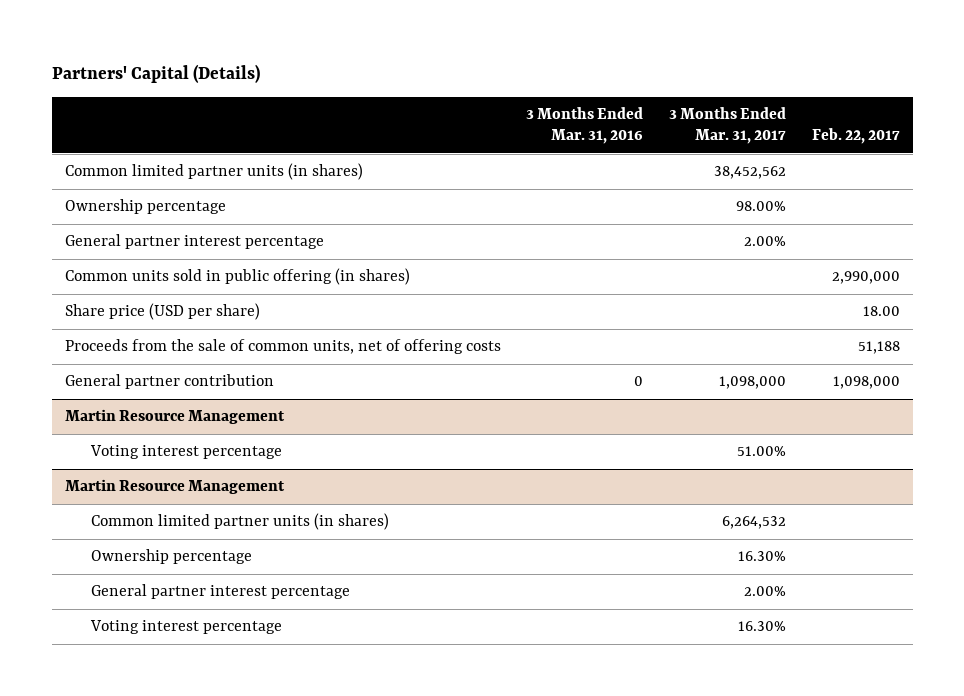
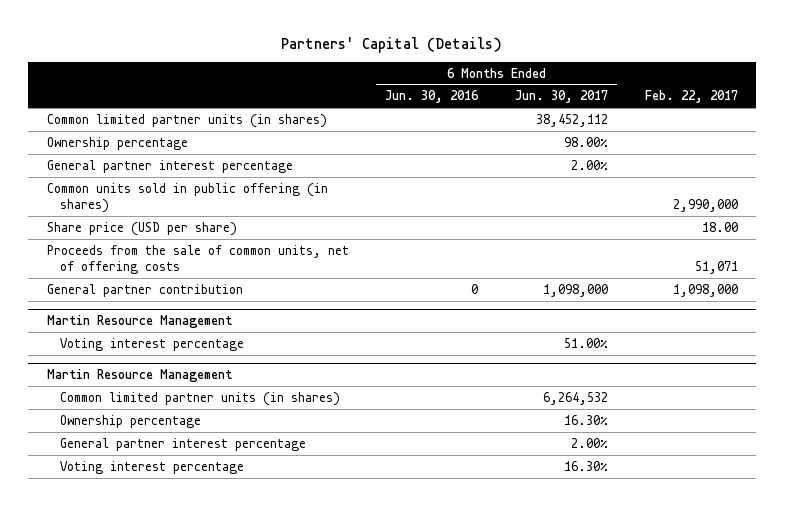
- | 3 Months Ended Mar. 31, 2016 | 3 Months Ended Mar. 31, 2017 | Feb. 22, 2017
+ | 6 Months Ended Jun. 30, 2016 | 6 Months Ended Jun. 30, 2017 | Feb. 22, 2017
- Proceeds from the sale of common units, net of offering costs | | | 51,188
+ Proceeds from the sale of common units, net of offering costs | | | 51,071

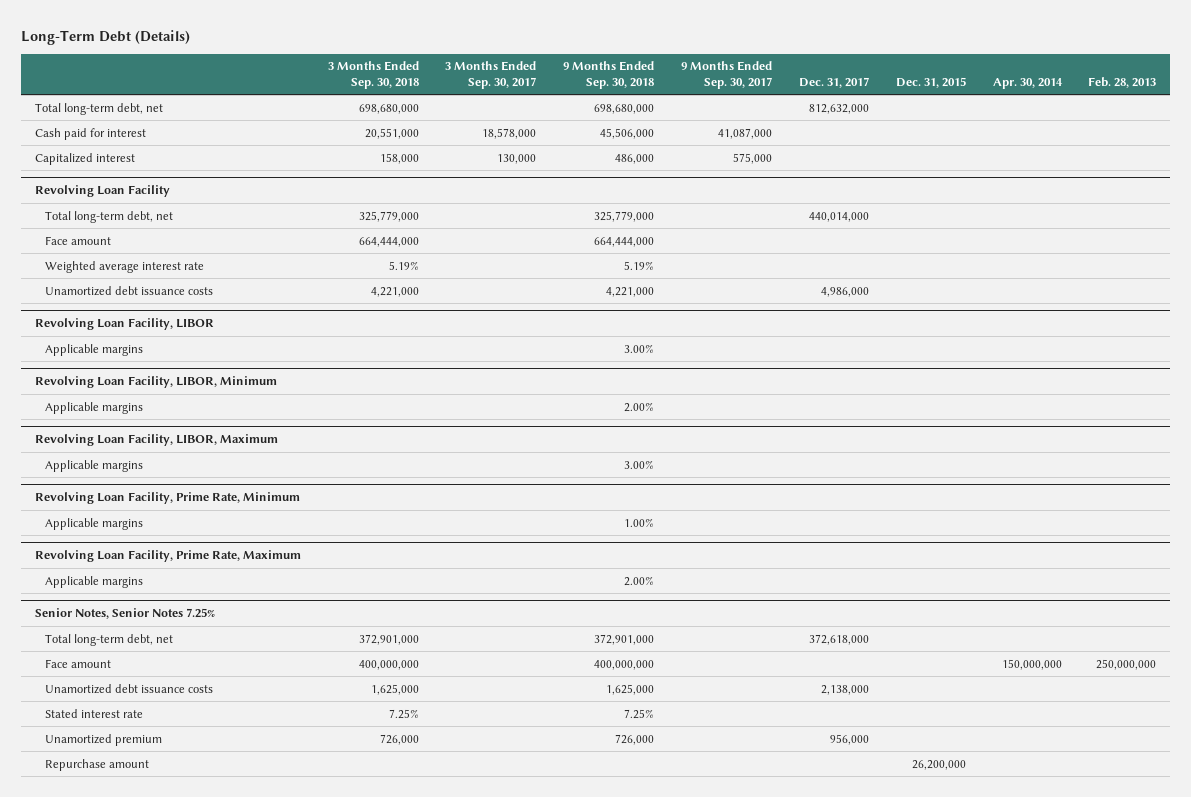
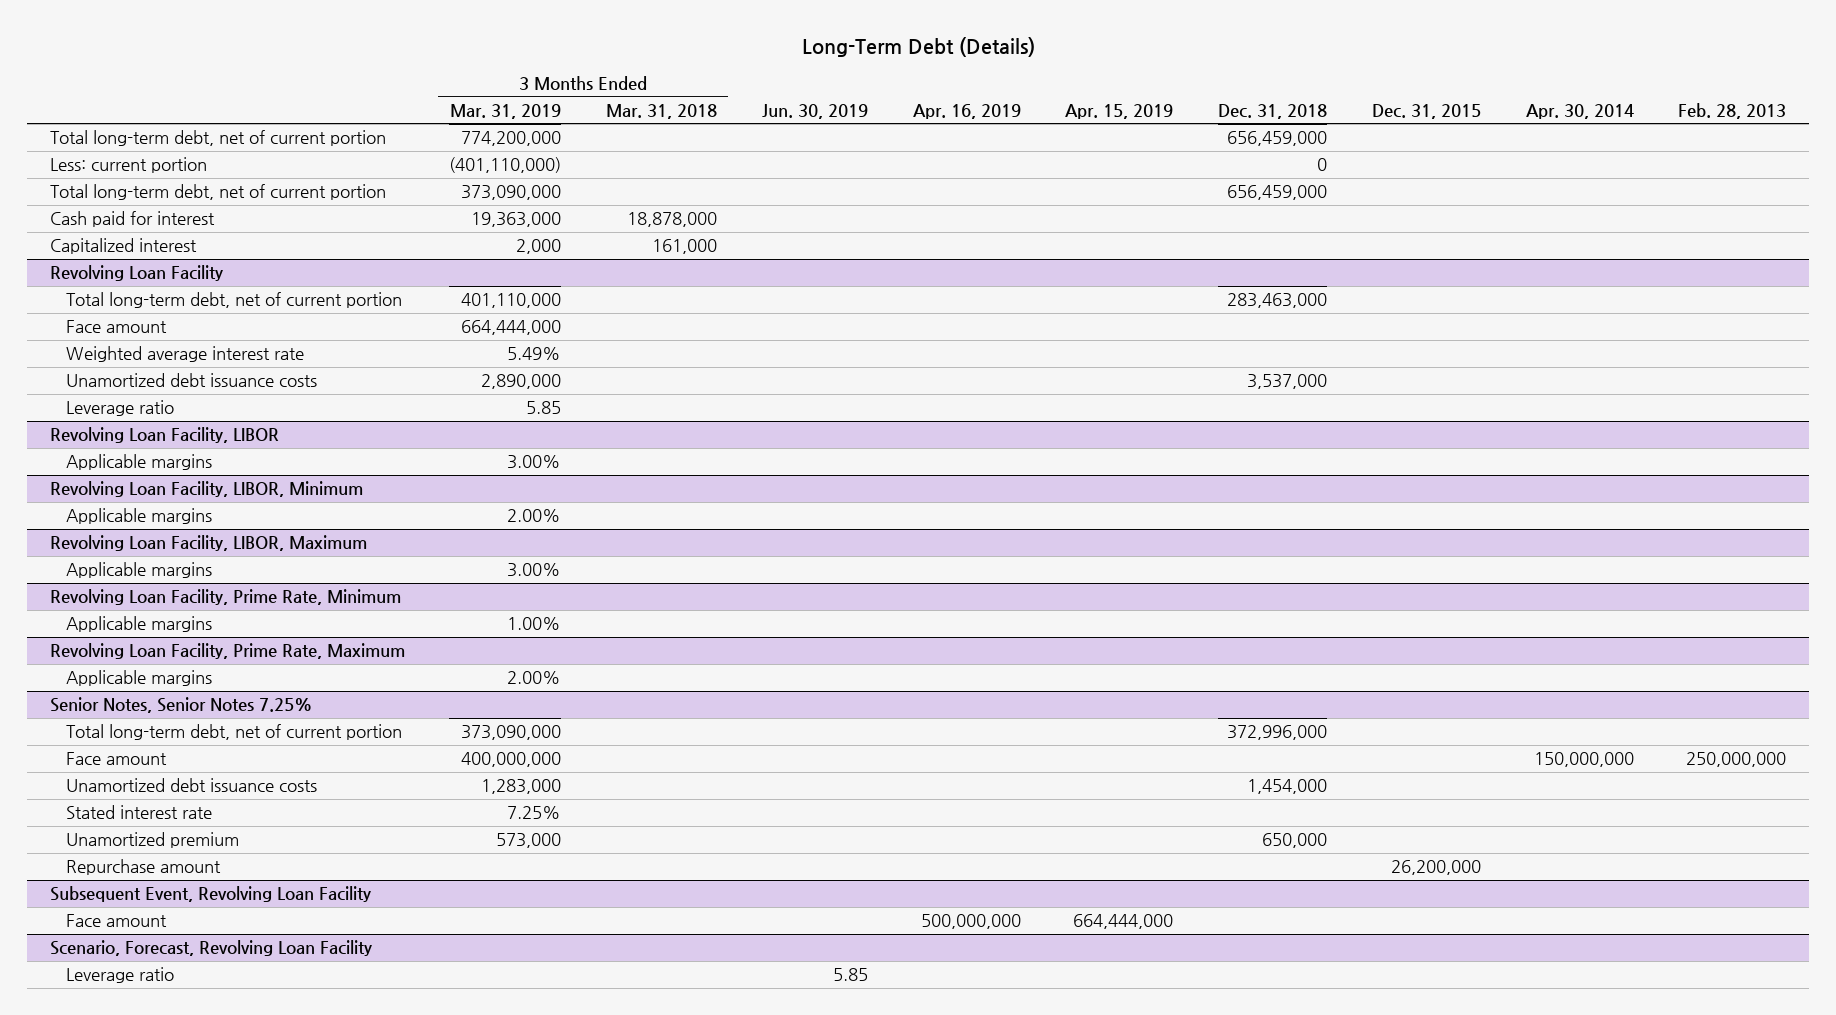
- | 3 Months Ended Sep. 30, 2018 | 3 Months Ended Sep. 30, 2017 | 9 Months Ended Sep. 30, 2018 | 9 Months Ended Sep. 30, 2017 | Dec. 31, 2017 | Dec. 31, 2015 | Apr. 30, 2014 | Feb. 28, 2013
+ | 3 Months Ended Mar. 31, 2019 | 3 Months Ended Mar. 31, 2018 | Jun. 30, 2019 | Apr. 16, 2019 | Apr. 15, 2019 | Dec. 31, 2018 | Dec. 31, 2015 | Apr. 30, 2014 | Feb. 28, 2013
- Total long-term debt, net | 698,680,000 | | 698,680,000 | | 812,632,000 | | |
+ Total long-term debt, net of current portion | 774,200,000 | | | | | 656,459,000 | | |
+ Less: current portion | (401,110,000) | | | | | 0 | | |
+ Total long-term debt, net of current portion | 373,090,000 | | | | | 656,459,000 | | |
@ Revolving Loan Facility
- Total long-term debt, net | 325,779,000 | | 325,779,000 | | 440,014,000 | | |
+ Total long-term debt, net of current portion | 401,110,000 | | | | | 283,463,000 | | |
+ Leverage ratio | 5.85 | | | | | | | |
@ Senior Notes, Senior Notes 7.25%
- Total long-term debt, net | 372,901,000 | | 372,901,000 | | 372,618,000 | | |
+ Total long-term debt, net of current portion | 373,090,000 | | | | | 372,996,000 | | |
+ Subsequent Event, Revolving Loan Facility
+ Face amount | | | | 500,000,000 | 664,444,000 | | | |
+ Scenario, Forecast, Revolving Loan Facility
+ Leverage ratio | | | 5.85 | | | | | |

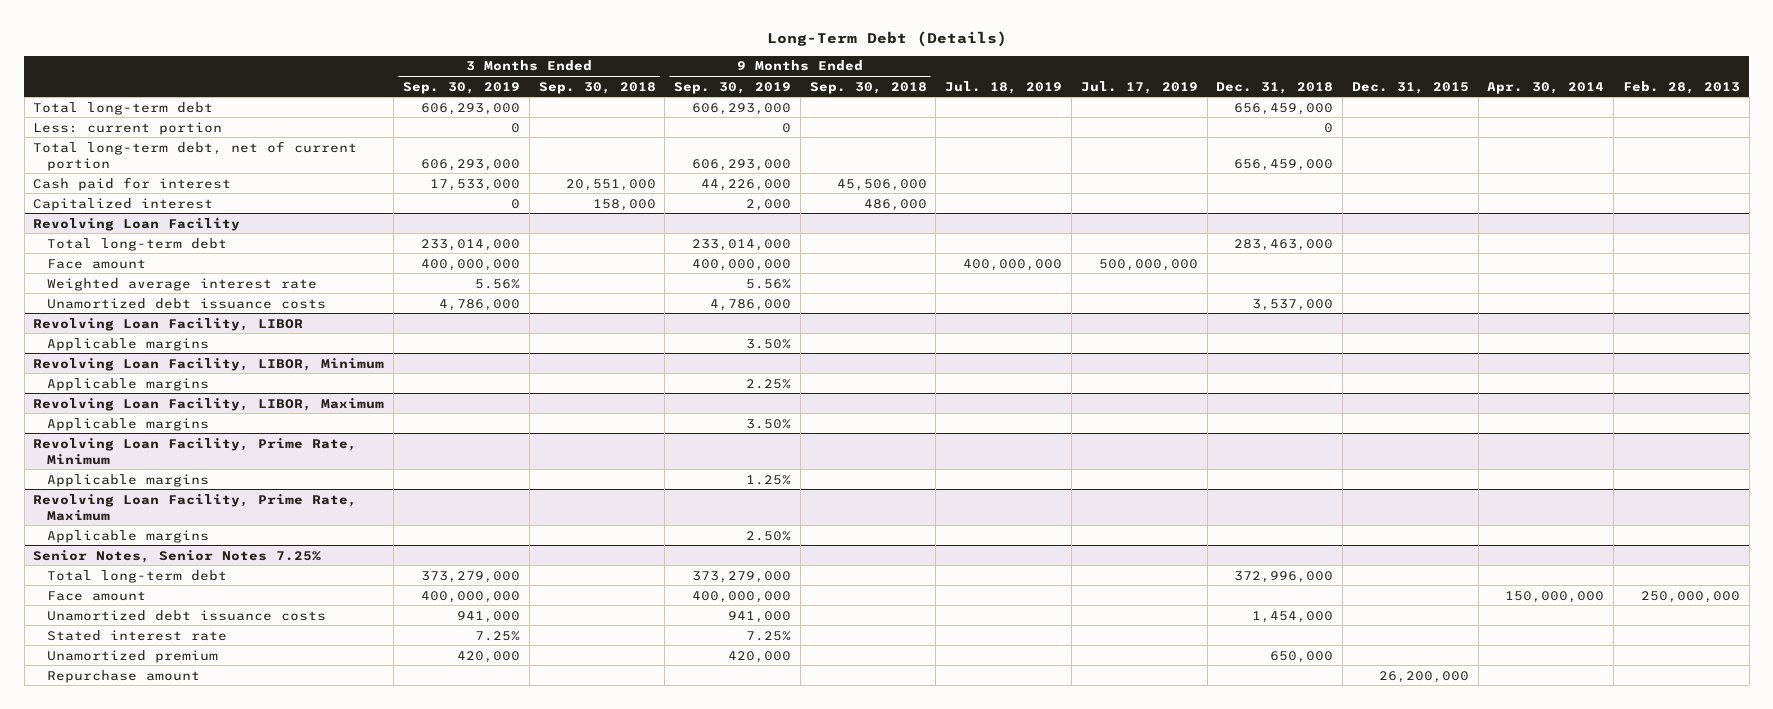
- | 3 Months Ended Mar. 31, 2019 | 3 Months Ended Mar. 31, 2018 | Jun. 30, 2019 | Apr. 16, 2019 | Apr. 15, 2019 | Dec. 31, 2018 | Dec. 31, 2015 | Apr. 30, 2014 | Feb. 28, 2013
+ | 3 Months Ended Sep. 30, 2019 | 3 Months Ended Sep. 30, 2018 | 9 Months Ended Sep. 30, 2019 | 9 Months Ended Sep. 30, 2018 | Jul. 18, 2019 | Jul. 17, 2019 | Dec. 31, 2018 | Dec. 31, 2015 | Apr. 30, 2014 | Feb. 28, 2013
- Total long-term debt, net of current portion | 774,200,000 | | | | | 656,459,000 | | |
+ Total long-term debt | 606,293,000 | | 606,293,000 | | | | 656,459,000 | | |
@ Revolving Loan Facility
- Total long-term debt, net of current portion | 401,110,000 | | | | | 283,463,000 | | |
+ Total long-term debt | 233,014,000 | | 233,014,000 | | | | 283,463,000 | | |
- Leverage ratio | 5.85 | | | | | | | |
@ Senior Notes, Senior Notes 7.25%
- Total long-term debt, net of current portion | 373,090,000 | | | | | 372,996,000 | | |
+ Total long-term debt | 373,279,000 | | 373,279,000 | | | | 372,996,000 | | |
- Subsequent Event, Revolving Loan Facility
- Face amount | | | | 500,000,000 | 664,444,000 | | | |
- Scenario, Forecast, Revolving Loan Facility
- Leverage ratio | | | 5.85 | | | | | |

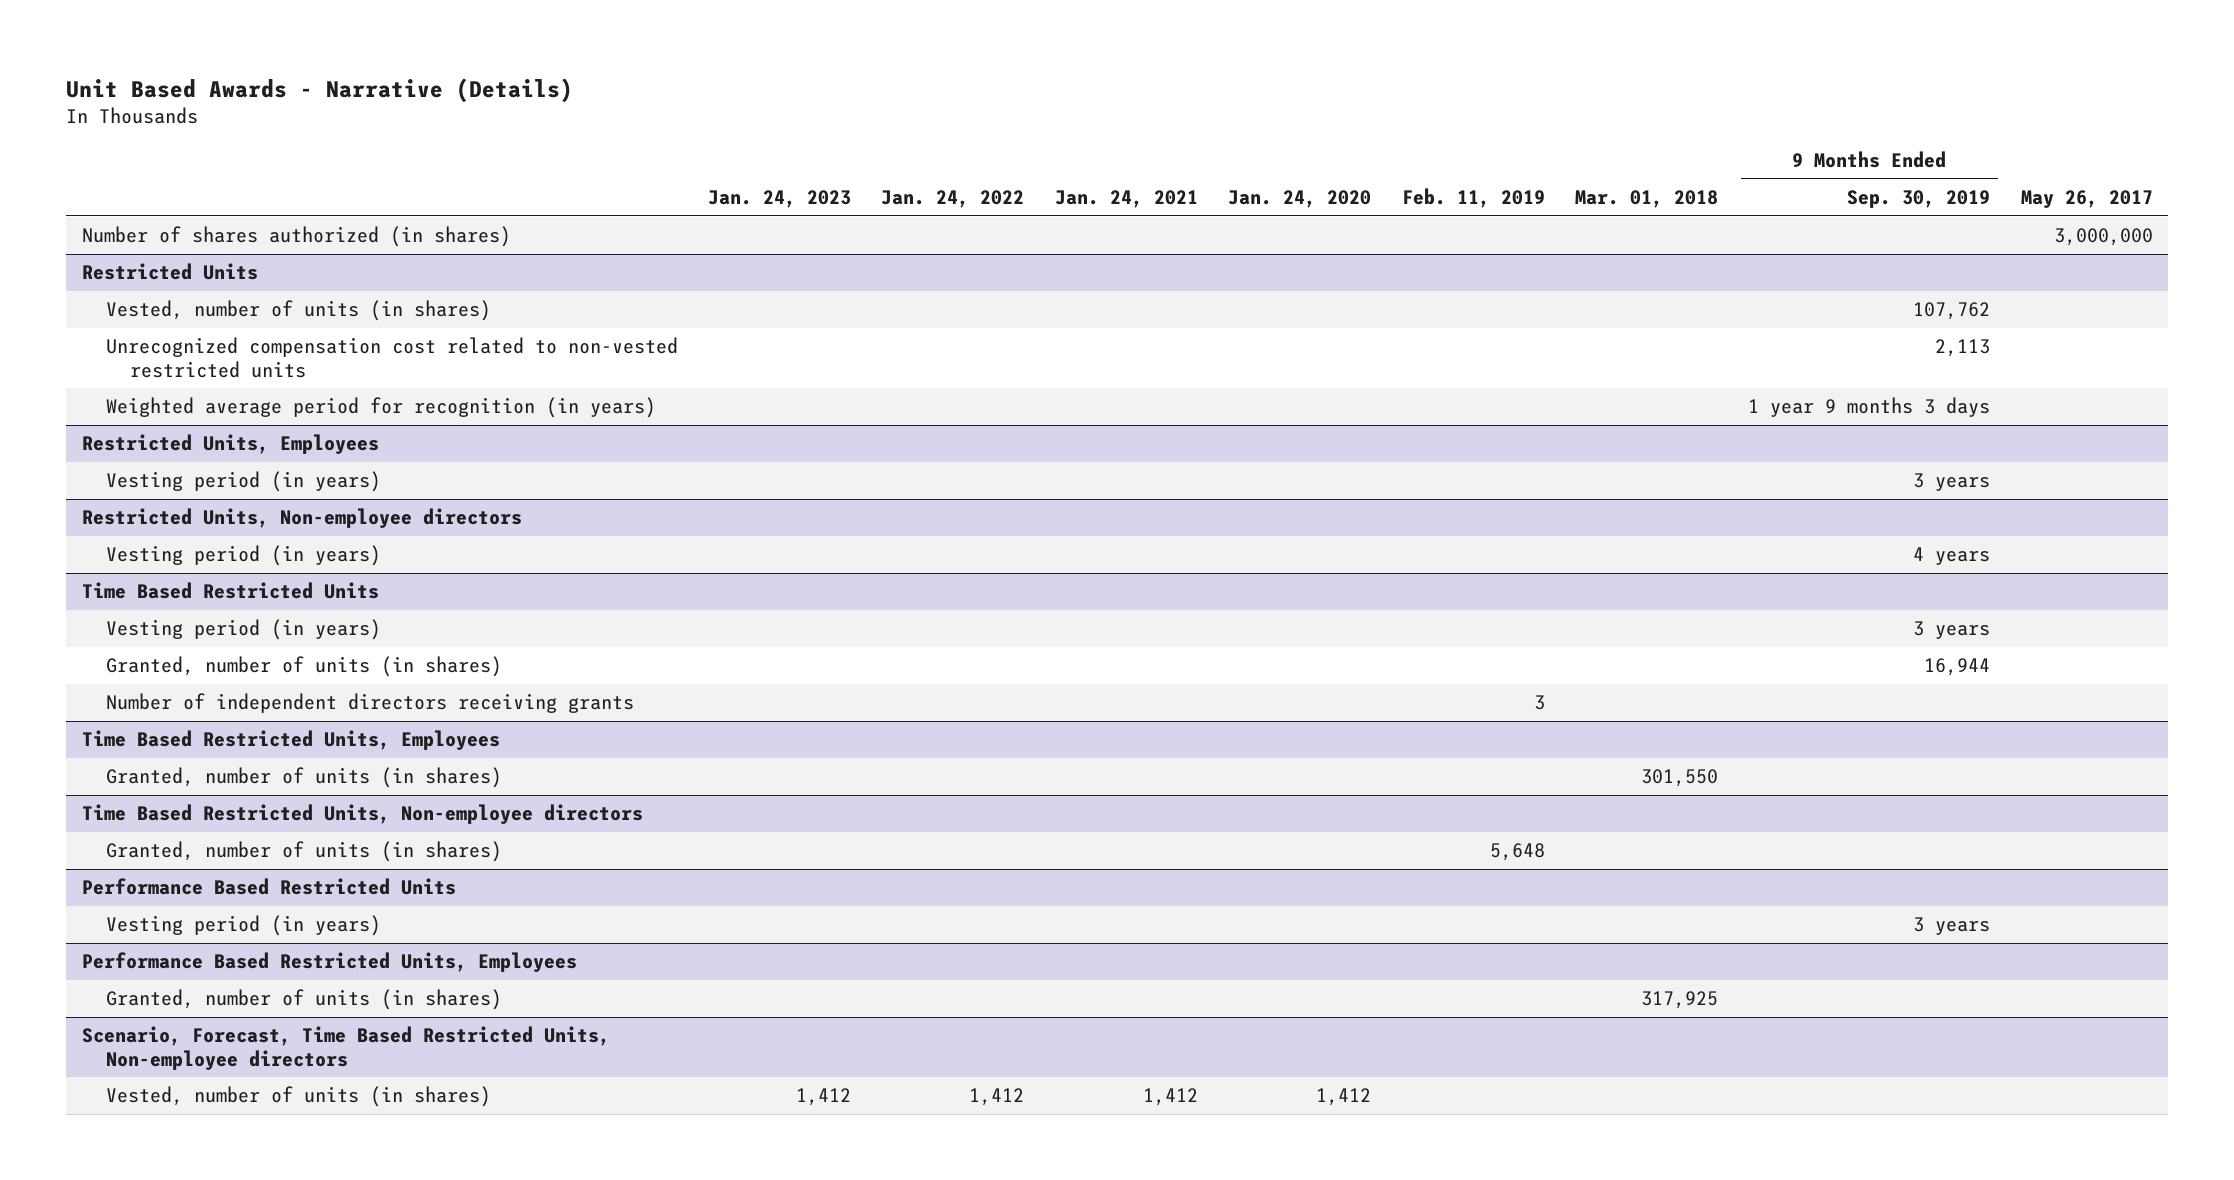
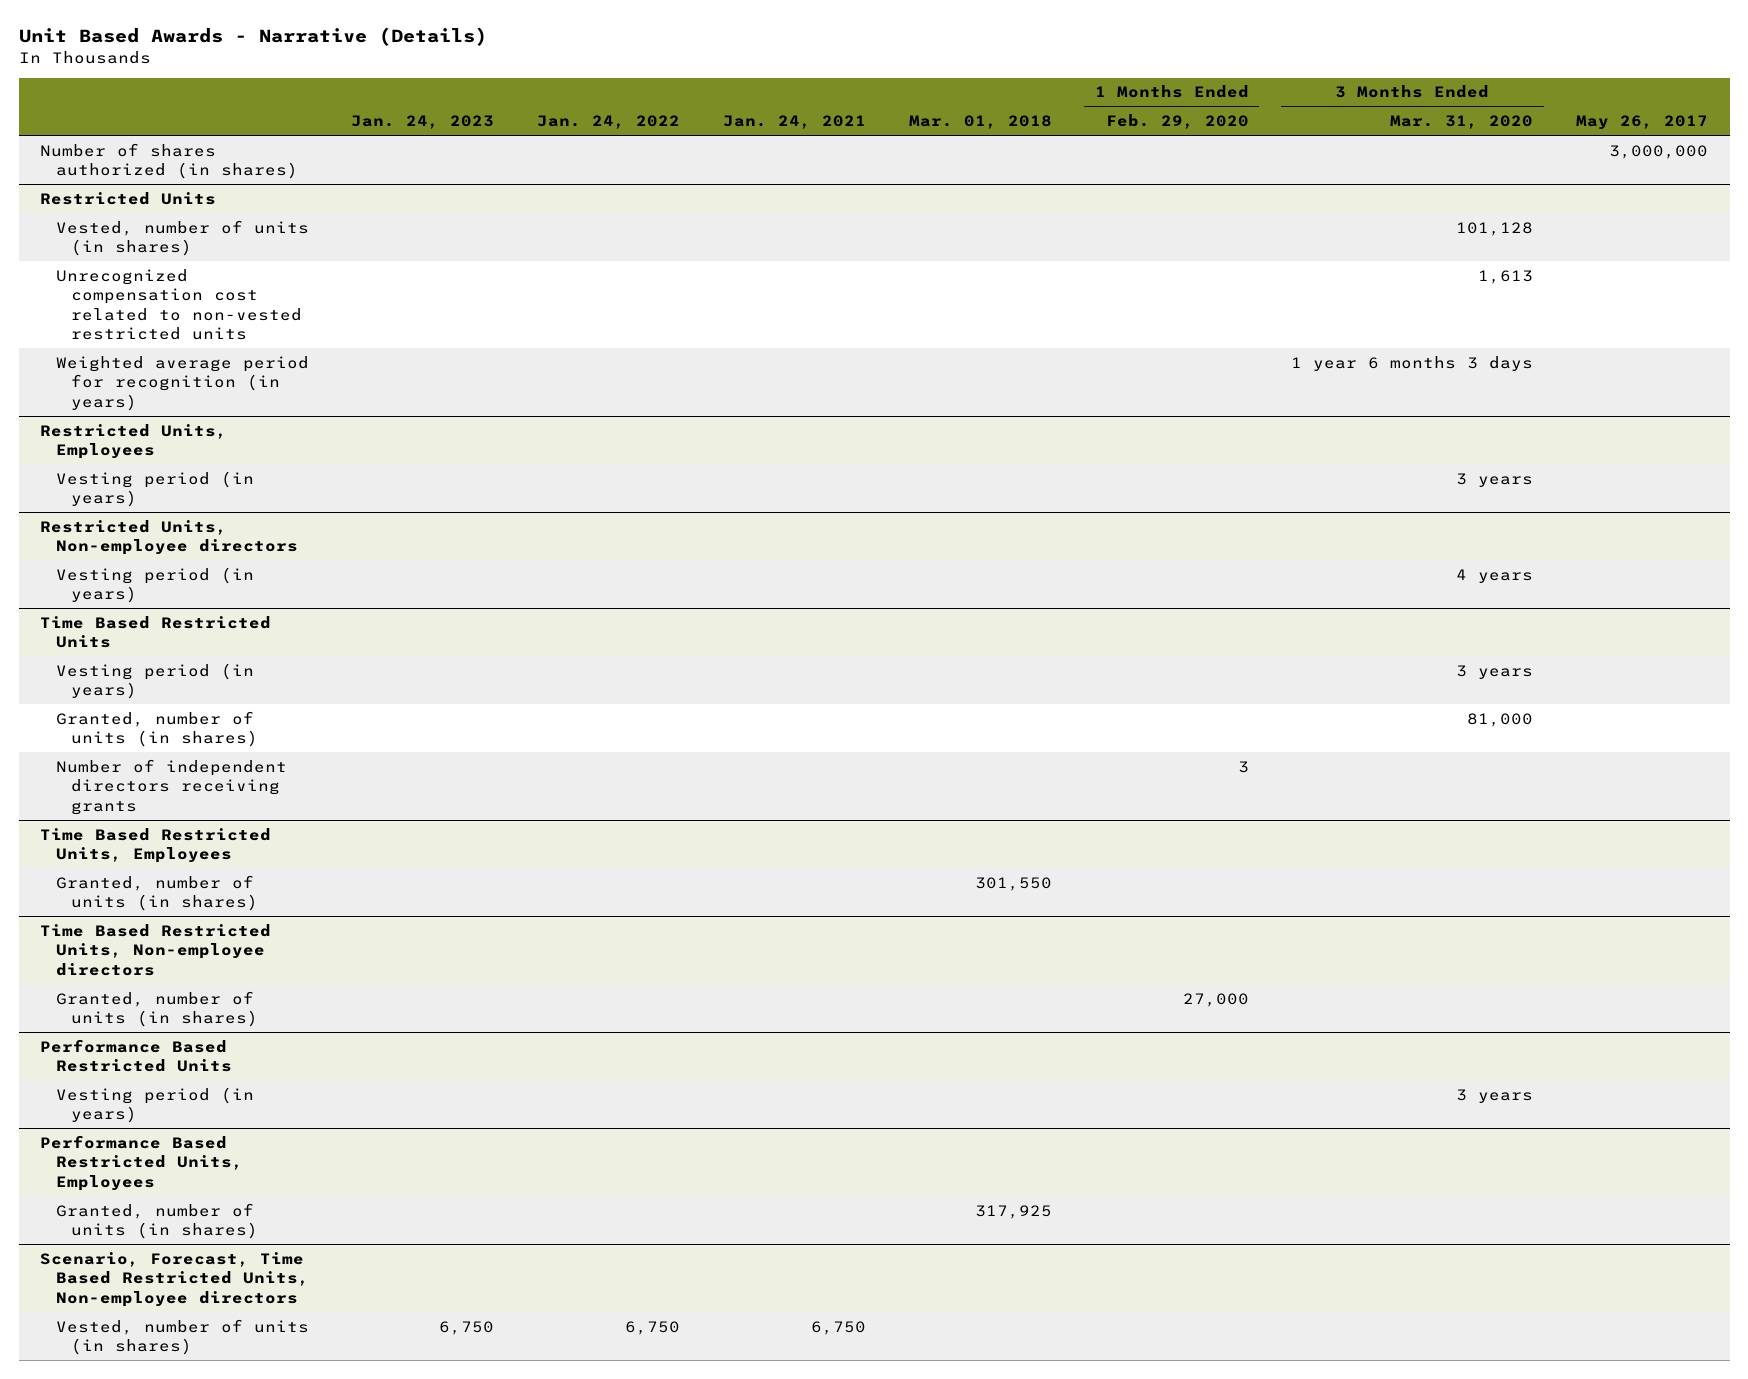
- | Jan. 24, 2023 | Jan. 24, 2022 | Jan. 24, 2021 | Jan. 24, 2020 | Feb. 11, 2019 | Mar. 01, 2018 | 9 Months Ended Sep. 30, 2019 | May 26, 2017
+ | Jan. 24, 2023 | Jan. 24, 2022 | Jan. 24, 2021 | Mar. 01, 2018 | 1 Months Ended Feb. 29, 2020 | 3 Months Ended Mar. 31, 2020 | May 26, 2017
@ Scenario, Forecast, Time Based Restricted Units, Non-employee directors
- Vested, number of units (in shares) | 1,412 | 1,412 | 1,412 | 1,412 | | | |
+ Vested, number of units (in shares) | 6,750 | 6,750 | 6,750 | | | |

